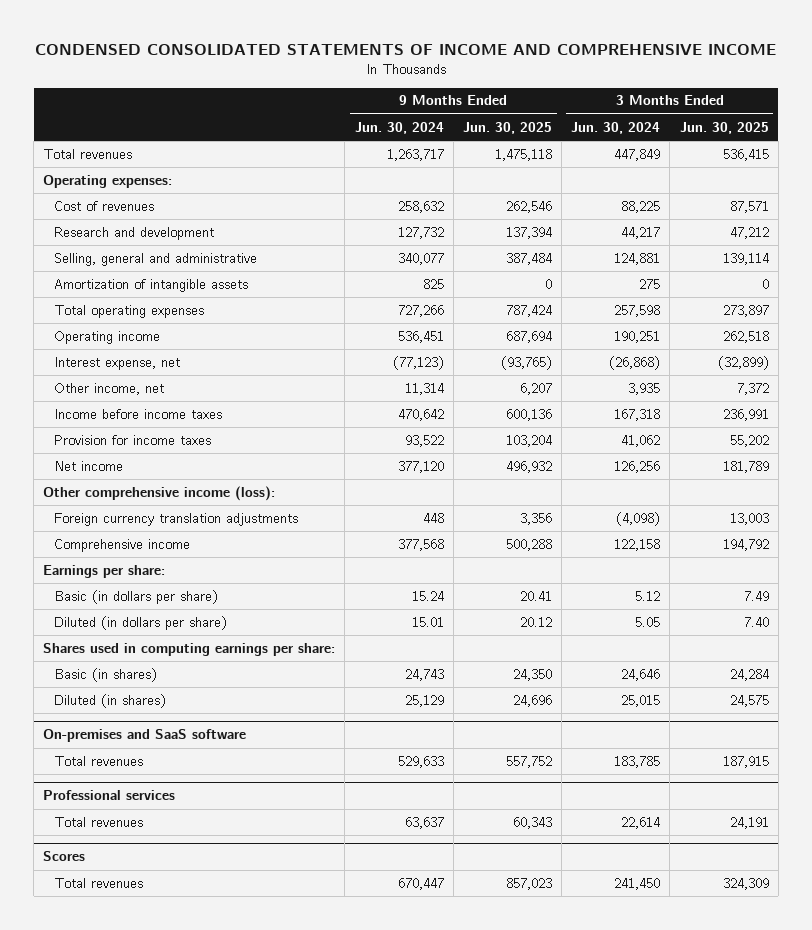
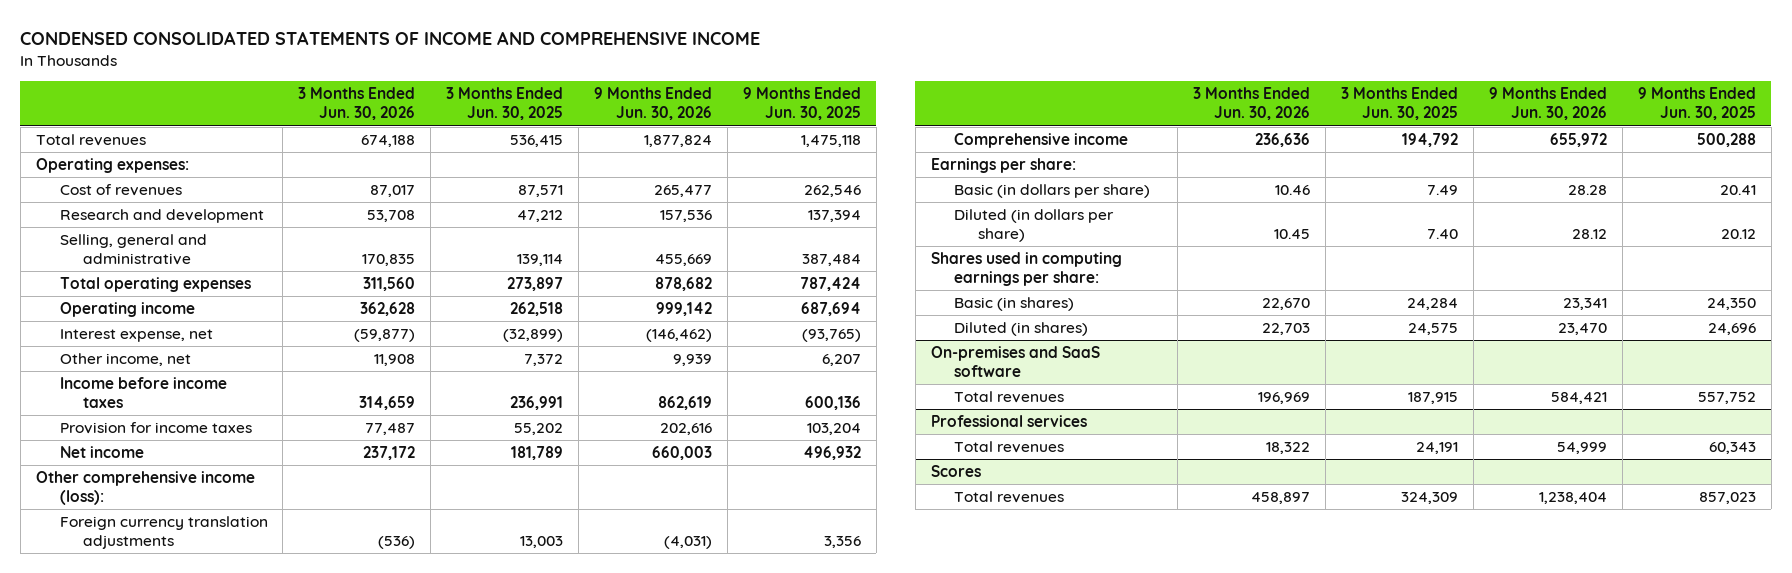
- | 9 Months Ended Jun. 30, 2024 | 9 Months Ended Jun. 30, 2025 | 3 Months Ended Jun. 30, 2024 | 3 Months Ended Jun. 30, 2025
+ | 3 Months Ended Jun. 30, 2026 | 3 Months Ended Jun. 30, 2025 | 9 Months Ended Jun. 30, 2026 | 9 Months Ended Jun. 30, 2025
- Amortization of intangible assets | 825 | 0 | 275 | 0

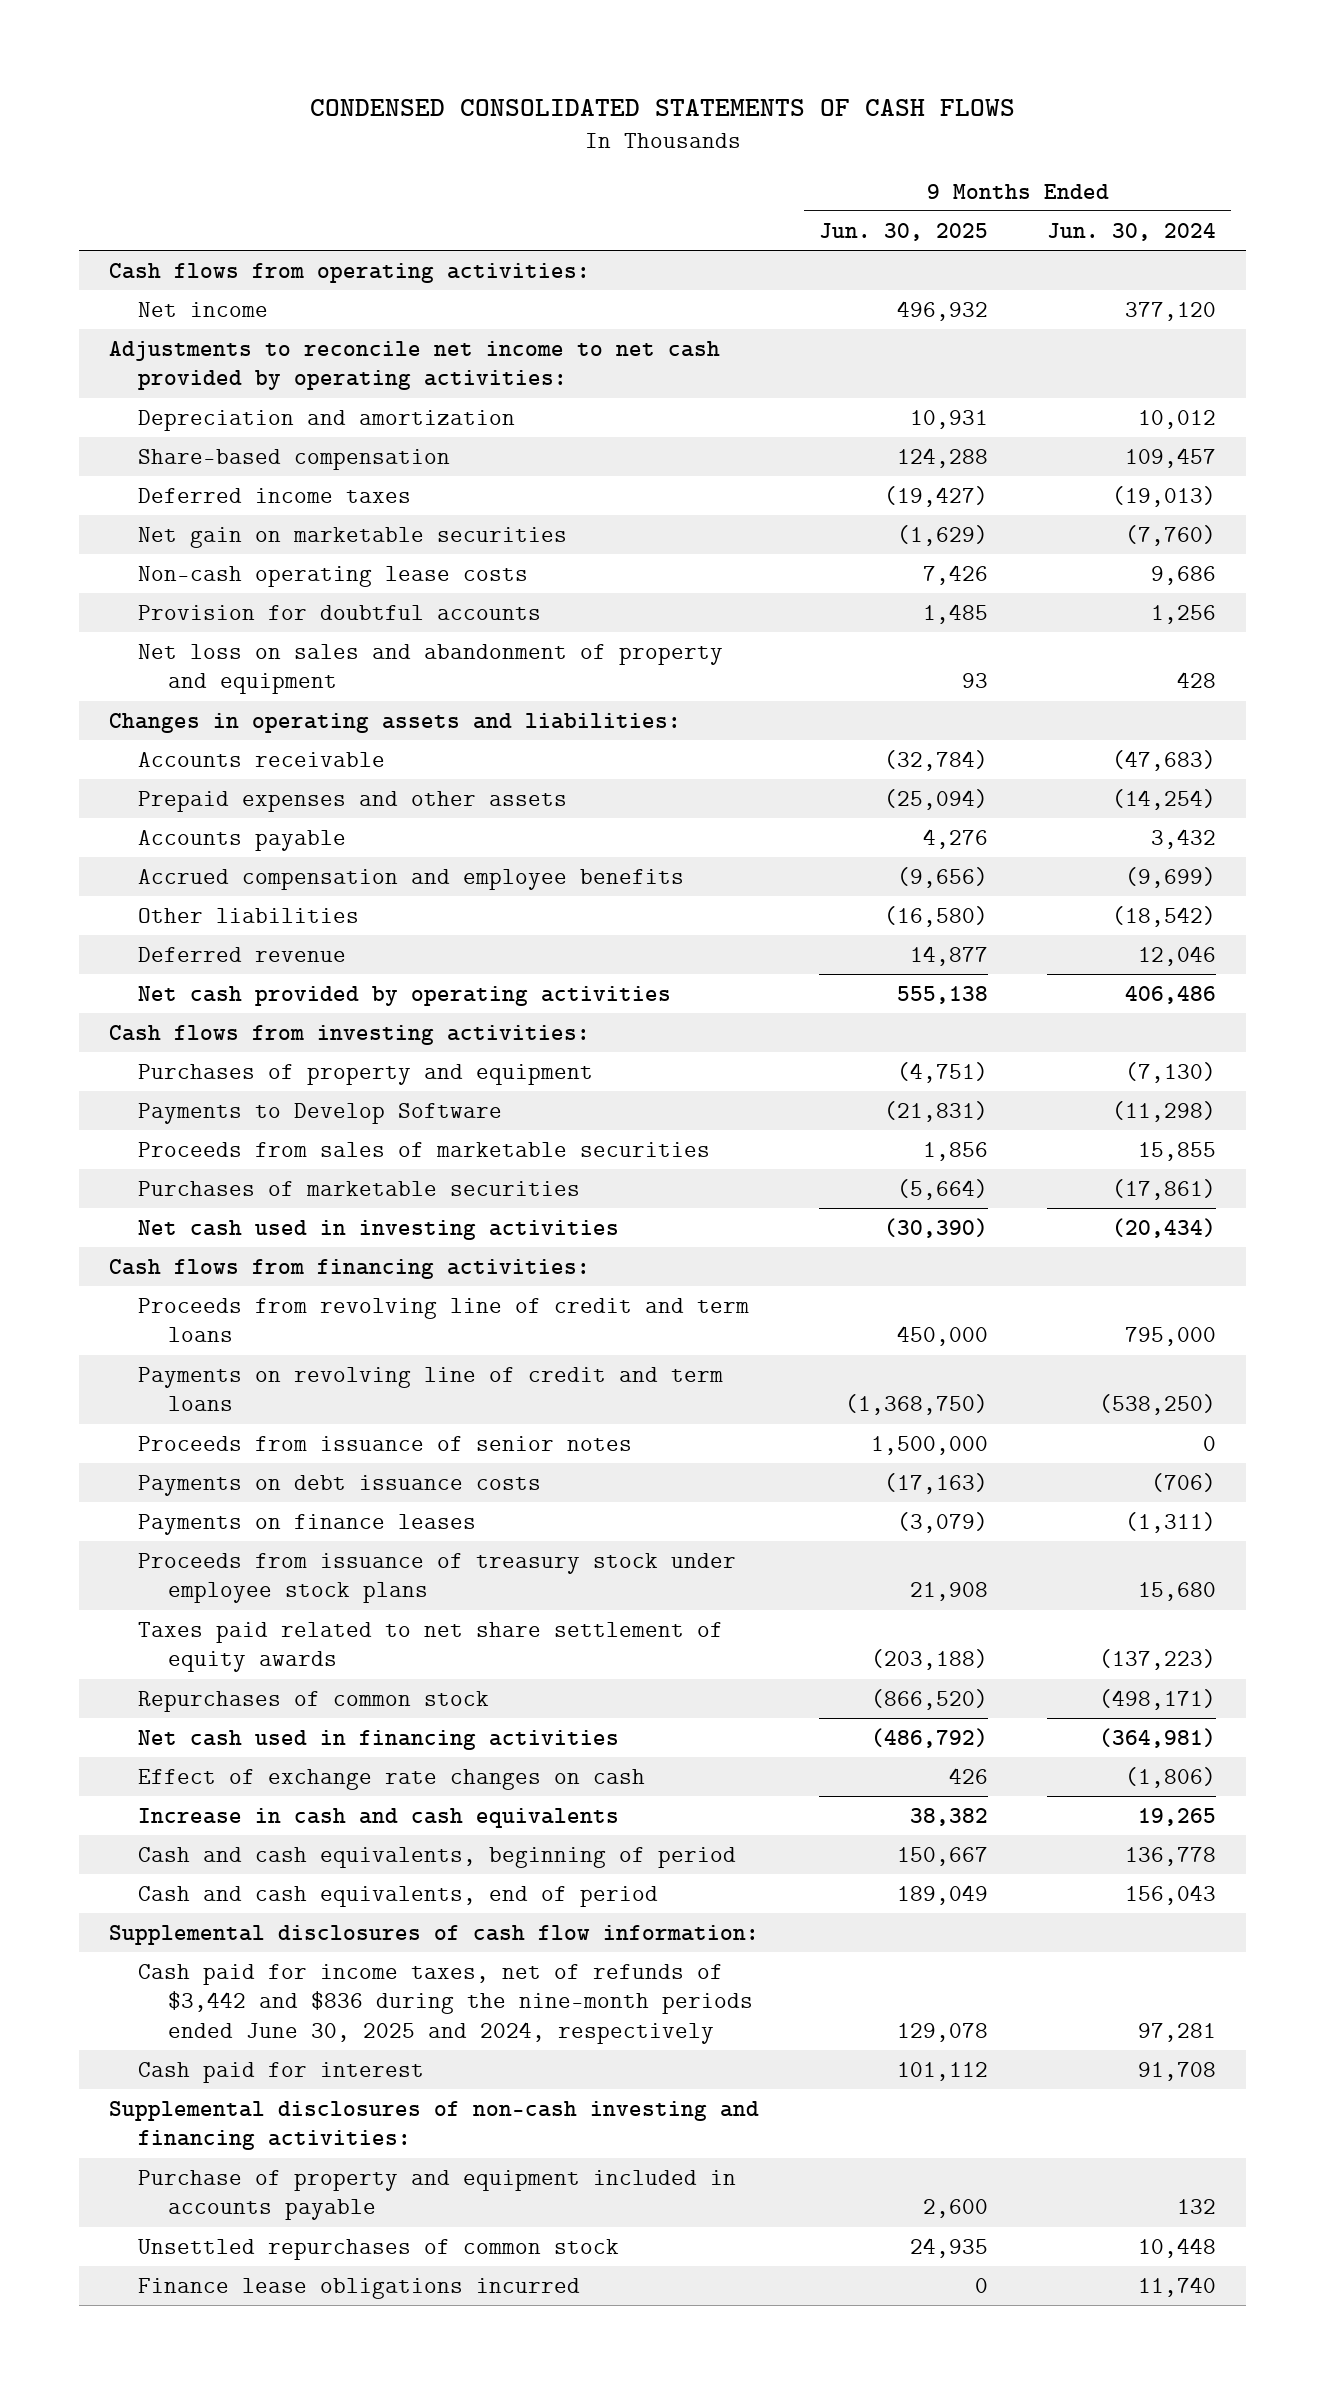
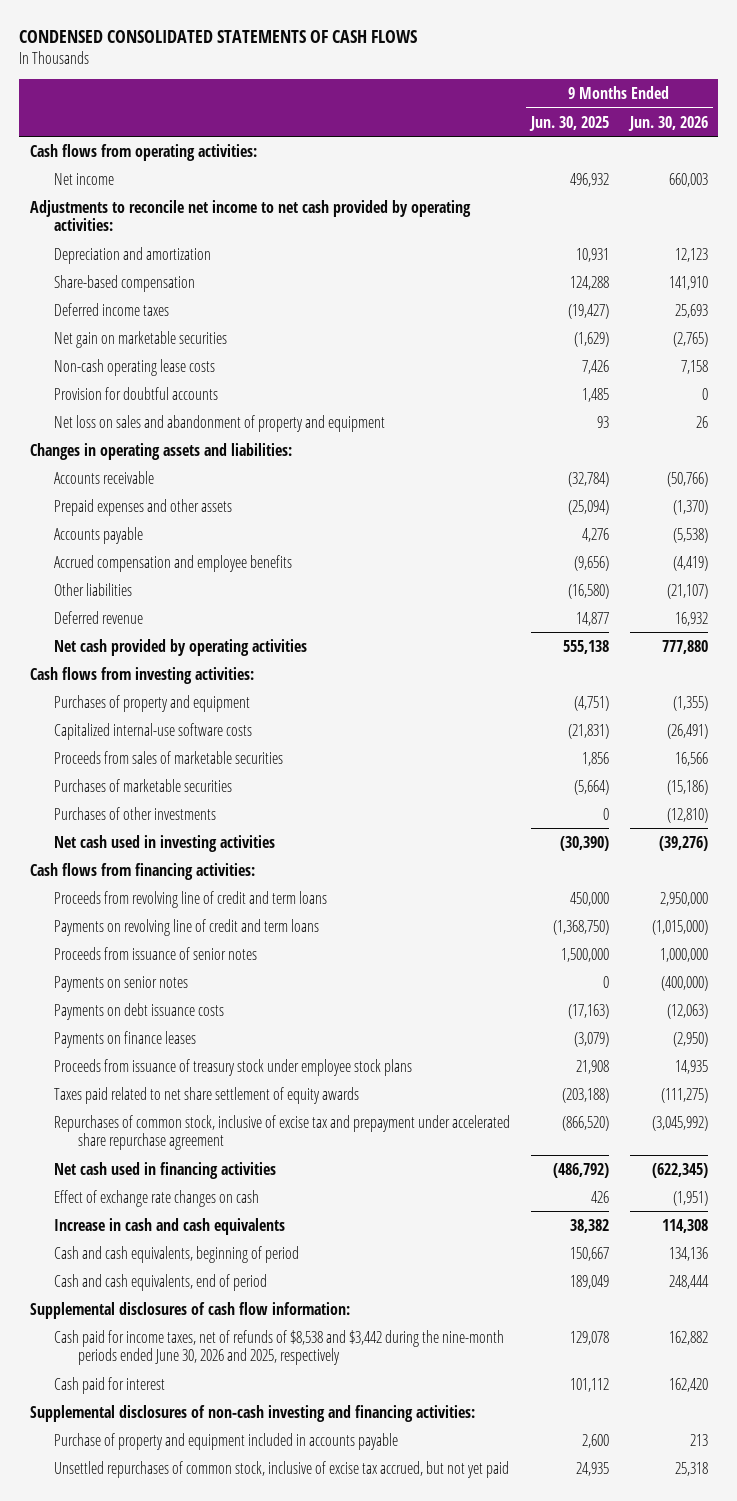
- | 9 Months Ended Jun. 30, 2025 | 9 Months Ended Jun. 30, 2024
+ | 9 Months Ended Jun. 30, 2025 | 9 Months Ended Jun. 30, 2026
- Payments to Develop Software | (21,831) | (11,298)
+ Capitalized internal-use software costs | (21,831) | (26,491)
+ Purchases of other investments | 0 | (12,810)
+ Payments on senior notes | 0 | (400,000)
- Repurchases of common stock | (866,520) | (498,171)
+ Repurchases of common stock, inclusive of excise tax and prepayment under accelerated share repurchase agreement | (866,520) | (3,045,992)
- Cash paid for income taxes, net of refunds of $3,442 and $836 during the nine-month periods ended June 30, 2025 and 2024, respectively | 129,078 | 97,281
+ Cash paid for income taxes, net of refunds of $8,538 and $3,442 during the nine-month periods ended June 30, 2026 and 2025, respectively | 129,078 | 162,882
- Unsettled repurchases of common stock | 24,935 | 10,448
- Finance lease obligations incurred | 0 | 11,740
+ Unsettled repurchases of common stock, inclusive of excise tax accrued, but not yet paid | 24,935 | 25,318

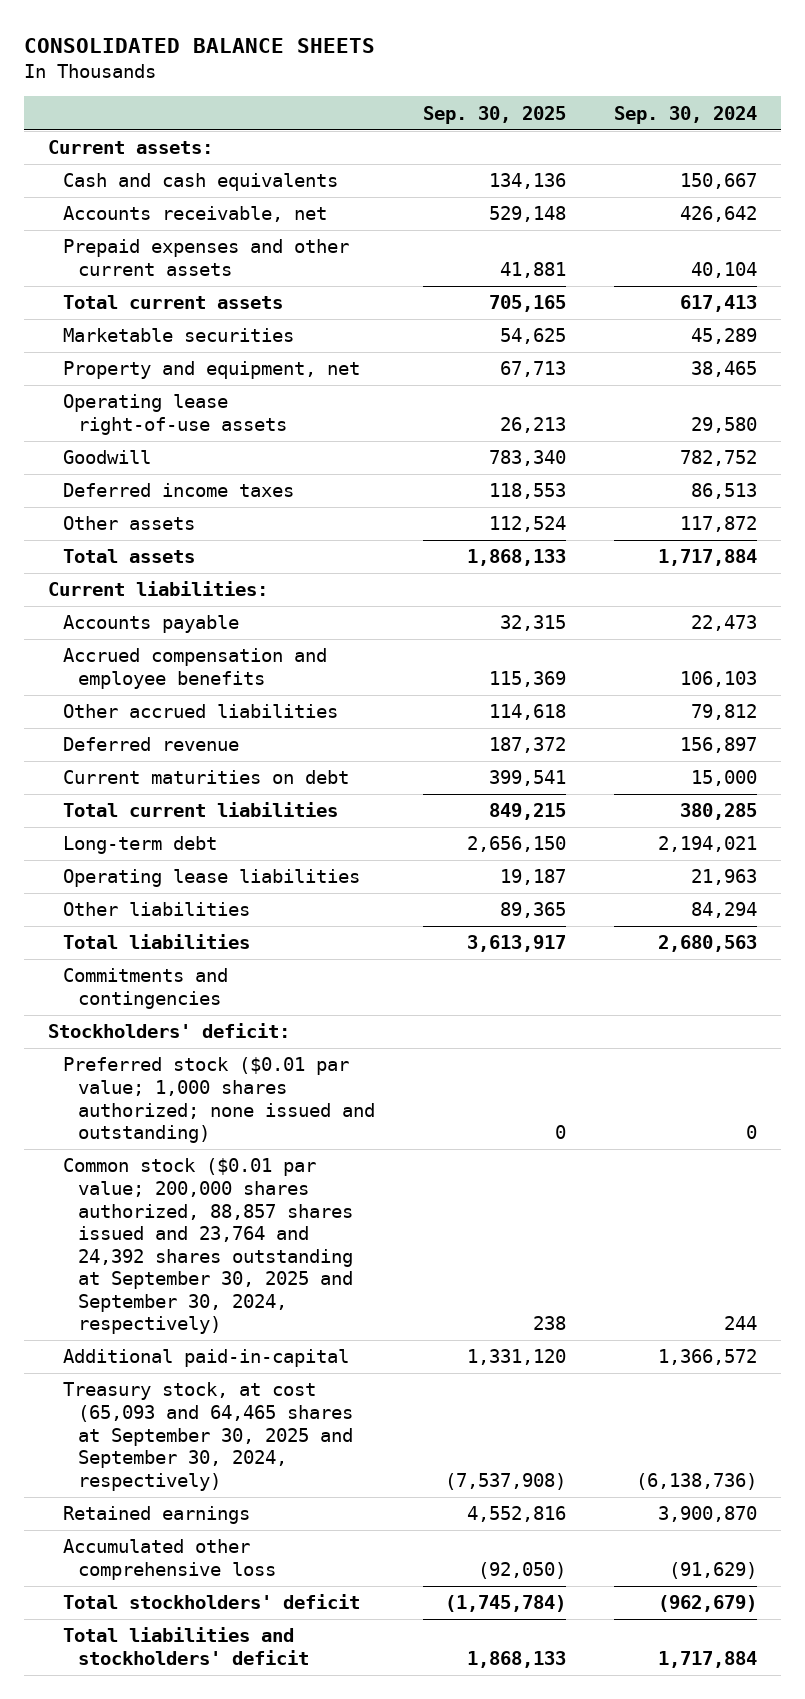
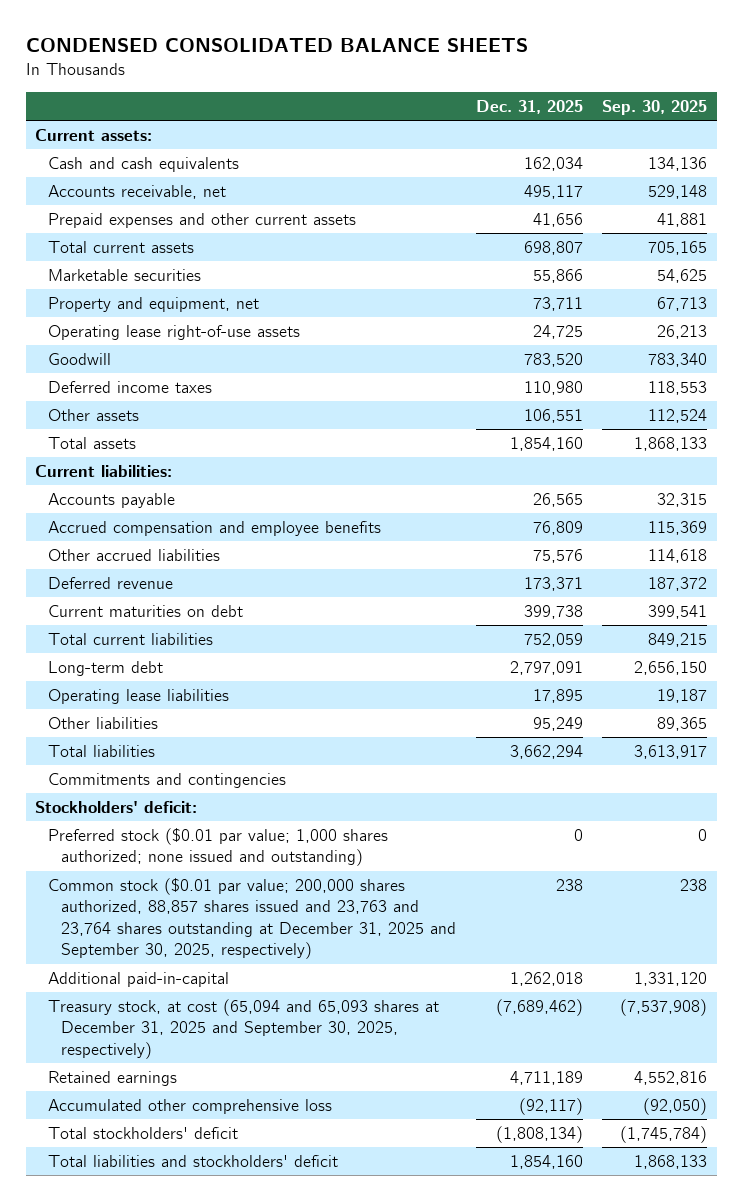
- CONSOLIDATED BALANCE SHEETS
+ CONDENSED CONSOLIDATED BALANCE SHEETS
- | Sep. 30, 2025 | Sep. 30, 2024
+ | Dec. 31, 2025 | Sep. 30, 2025
- Common stock ($0.01 par value; 200,000 shares authorized, 88,857 shares issued and 23,764 and 24,392 shares outstanding at September 30, 2025 and September 30, 2024, respectively) | 238 | 244
+ Common stock ($0.01 par value; 200,000 shares authorized, 88,857 shares issued and 23,763 and 23,764 shares outstanding at December 31, 2025 and September 30, 2025, respectively) | 238 | 238
- Treasury stock, at cost (65,093 and 64,465 shares at September 30, 2025 and September 30, 2024, respectively) | (7,537,908) | (6,138,736)
+ Treasury stock, at cost (65,094 and 65,093 shares at December 31, 2025 and September 30, 2025, respectively) | (7,689,462) | (7,537,908)

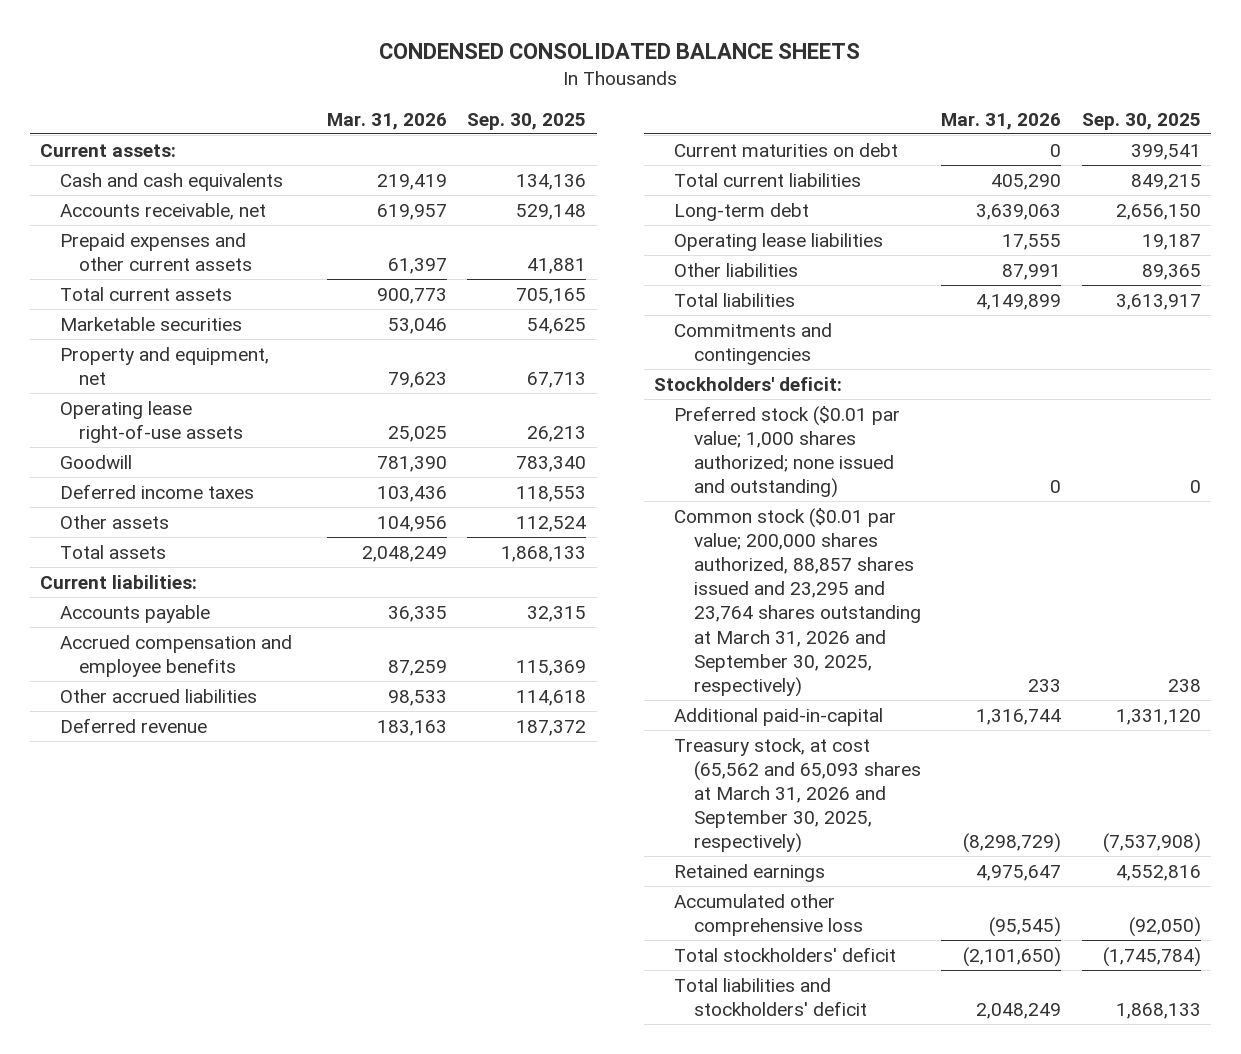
- | Dec. 31, 2025 | Sep. 30, 2025
+ | Mar. 31, 2026 | Sep. 30, 2025
- Common stock ($0.01 par value; 200,000 shares authorized, 88,857 shares issued and 23,763 and 23,764 shares outstanding at December 31, 2025 and September 30, 2025, respectively) | 238 | 238
+ Common stock ($0.01 par value; 200,000 shares authorized, 88,857 shares issued and 23,295 and 23,764 shares outstanding at March 31, 2026 and September 30, 2025, respectively) | 233 | 238
- Treasury stock, at cost (65,094 and 65,093 shares at December 31, 2025 and September 30, 2025, respectively) | (7,689,462) | (7,537,908)
+ Treasury stock, at cost (65,562 and 65,093 shares at March 31, 2026 and September 30, 2025, respectively) | (8,298,729) | (7,537,908)

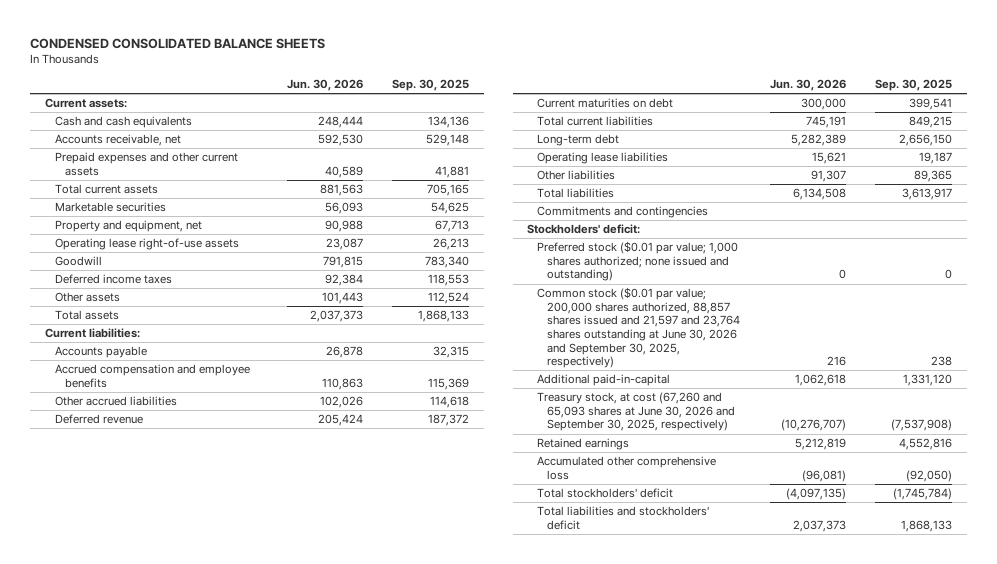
- | Mar. 31, 2026 | Sep. 30, 2025
+ | Jun. 30, 2026 | Sep. 30, 2025
- Common stock ($0.01 par value; 200,000 shares authorized, 88,857 shares issued and 23,295 and 23,764 shares outstanding at March 31, 2026 and September 30, 2025, respectively) | 233 | 238
+ Common stock ($0.01 par value; 200,000 shares authorized, 88,857 shares issued and 21,597 and 23,764 shares outstanding at June 30, 2026 and September 30, 2025, respectively) | 216 | 238
- Treasury stock, at cost (65,562 and 65,093 shares at March 31, 2026 and September 30, 2025, respectively) | (8,298,729) | (7,537,908)
+ Treasury stock, at cost (67,260 and 65,093 shares at June 30, 2026 and September 30, 2025, respectively) | (10,276,707) | (7,537,908)

